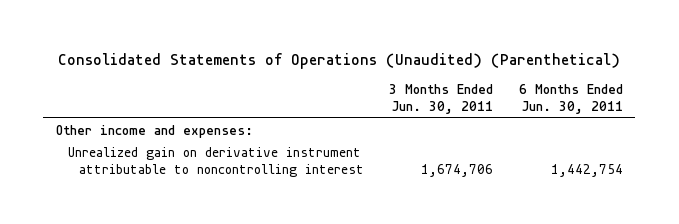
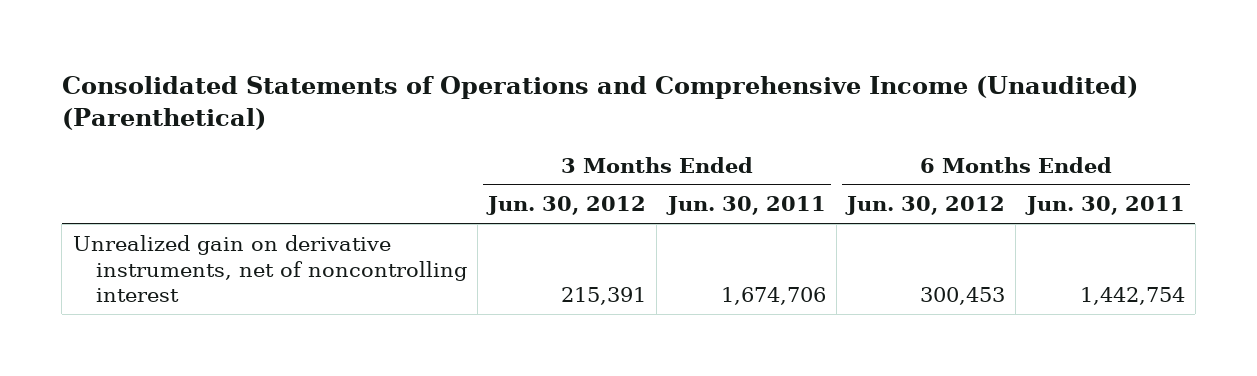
- Consolidated Statements of Operations (Unaudited) (Parenthetical)
+ Consolidated Statements of Operations and Comprehensive Income (Unaudited) (Parenthetical)
- | 3 Months Ended Jun. 30, 2011 | 6 Months Ended Jun. 30, 2011
+ | 3 Months Ended Jun. 30, 2012 | 3 Months Ended Jun. 30, 2011 | 6 Months Ended Jun. 30, 2012 | 6 Months Ended Jun. 30, 2011
- Other income and expenses:
- Unrealized gain on derivative instrument attributable to noncontrolling interest | 1,674,706 | 1,442,754
+ Unrealized gain on derivative instruments, net of noncontrolling interest | 215,391 | 1,674,706 | 300,453 | 1,442,754

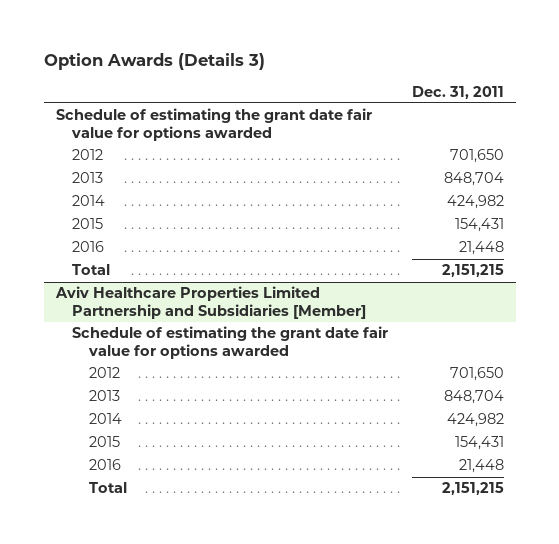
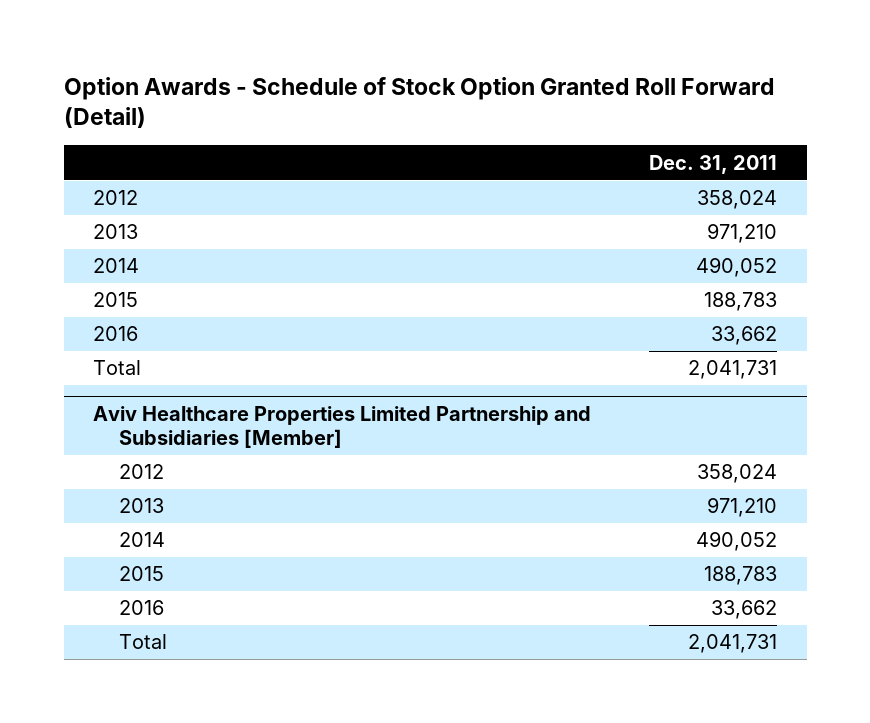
- Option Awards (Details 3)
+ Option Awards - Schedule of Stock Option Granted Roll Forward (Detail)
- Schedule of estimating the grant date fair value for options awarded
- 2012 | 701,650
- 2013 | 848,704
- 2014 | 424,982
- 2015 | 154,431
- 2016 | 21,448
- Total | 2,151,215
+ 2012 | 358,024
+ 2013 | 971,210
+ 2014 | 490,052
+ 2015 | 188,783
+ 2016 | 33,662
+ Total | 2,041,731
@ Aviv Healthcare Properties Limited Partnership and Subsidiaries [Member]
- Schedule of estimating the grant date fair value for options awarded
- 2012 | 701,650
- 2013 | 848,704
- 2014 | 424,982
- 2015 | 154,431
- 2016 | 21,448
- Total | 2,151,215
+ 2012 | 358,024
+ 2013 | 971,210
+ 2014 | 490,052
+ 2015 | 188,783
+ 2016 | 33,662
+ Total | 2,041,731

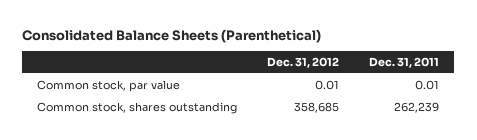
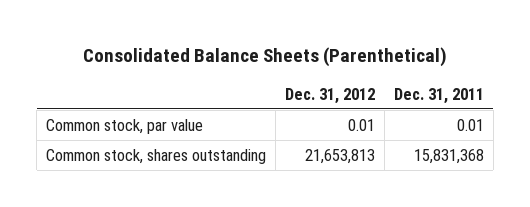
- Common stock, shares outstanding | 358,685 | 262,239
+ Common stock, shares outstanding | 21,653,813 | 15,831,368

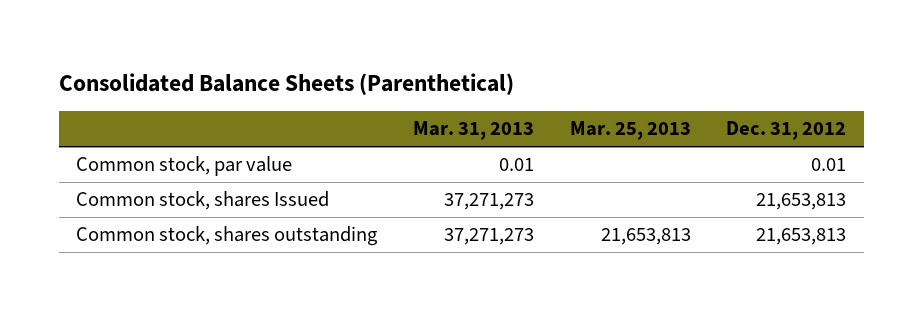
- | Dec. 31, 2012 | Dec. 31, 2011
+ | Mar. 31, 2013 | Mar. 25, 2013 | Dec. 31, 2012
+ Common stock, shares Issued | 37,271,273 | | 21,653,813

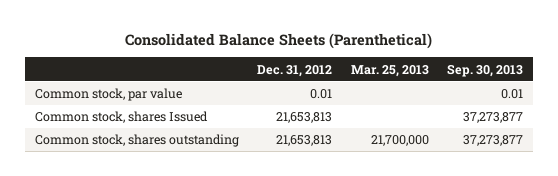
- | Mar. 31, 2013 | Mar. 25, 2013 | Dec. 31, 2012
+ | Dec. 31, 2012 | Mar. 25, 2013 | Sep. 30, 2013
- Common stock, shares outstanding | 37,271,273 | 21,653,813 | 21,653,813
+ Common stock, shares outstanding | 21,653,813 | 21,700,000 | 37,273,877

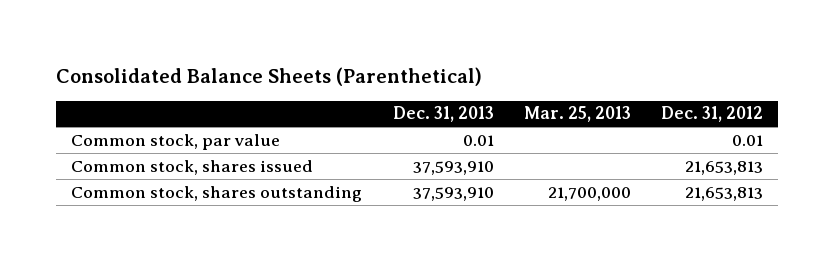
- | Dec. 31, 2012 | Mar. 25, 2013 | Sep. 30, 2013
+ | Dec. 31, 2013 | Mar. 25, 2013 | Dec. 31, 2012
- Common stock, shares Issued | 21,653,813 | | 37,273,877
+ Common stock, shares issued | 37,593,910 | | 21,653,813

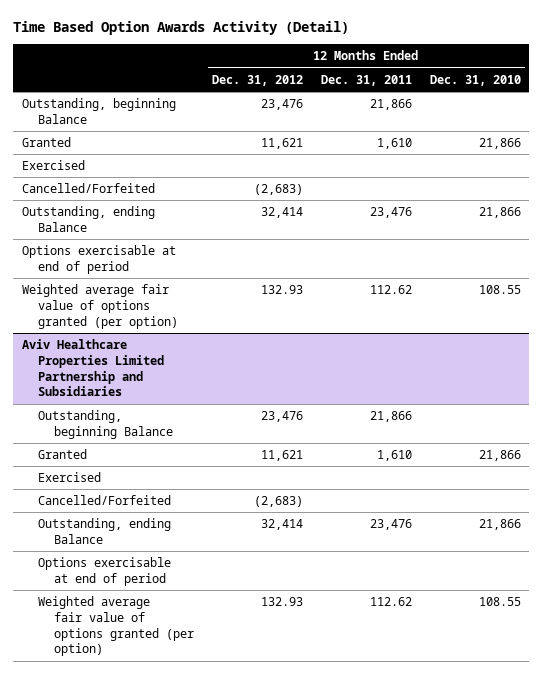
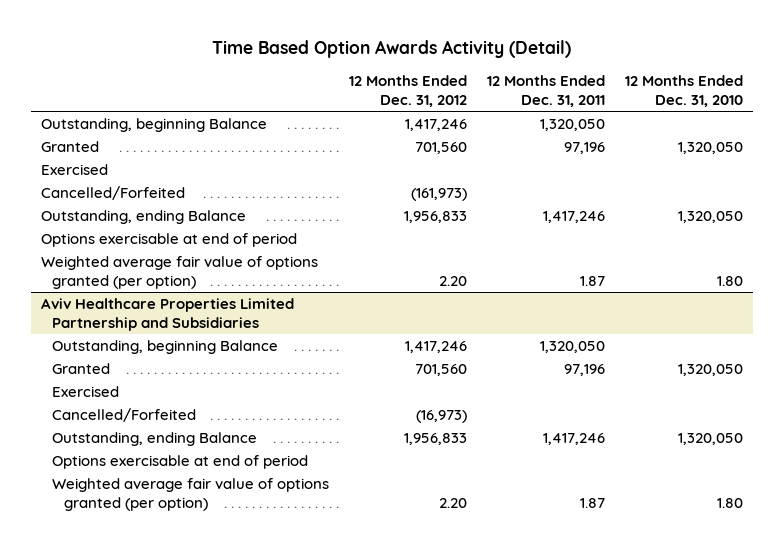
- Outstanding, beginning Balance | 23,476 | 21,866 |
- Granted | 11,621 | 1,610 | 21,866
+ Outstanding, beginning Balance | 1,417,246 | 1,320,050 |
+ Granted | 701,560 | 97,196 | 1,320,050
- Cancelled/Forfeited | (2,683) | |
- Outstanding, ending Balance | 32,414 | 23,476 | 21,866
+ Cancelled/Forfeited | (161,973) | |
+ Outstanding, ending Balance | 1,956,833 | 1,417,246 | 1,320,050
- Weighted average fair value of options granted (per option) | 132.93 | 112.62 | 108.55
+ Weighted average fair value of options granted (per option) | 2.20 | 1.87 | 1.80
@ Aviv Healthcare Properties Limited Partnership and Subsidiaries
- Outstanding, beginning Balance | 23,476 | 21,866 |
- Granted | 11,621 | 1,610 | 21,866
+ Outstanding, beginning Balance | 1,417,246 | 1,320,050 |
+ Granted | 701,560 | 97,196 | 1,320,050
- Cancelled/Forfeited | (2,683) | |
- Outstanding, ending Balance | 32,414 | 23,476 | 21,866
+ Cancelled/Forfeited | (16,973) | |
+ Outstanding, ending Balance | 1,956,833 | 1,417,246 | 1,320,050
- Weighted average fair value of options granted (per option) | 132.93 | 112.62 | 108.55
+ Weighted average fair value of options granted (per option) | 2.20 | 1.87 | 1.80

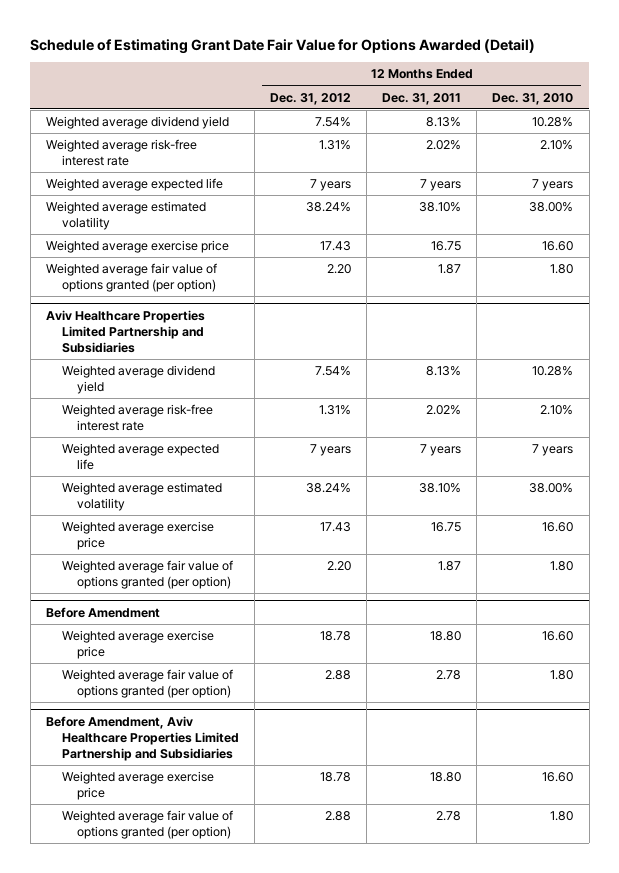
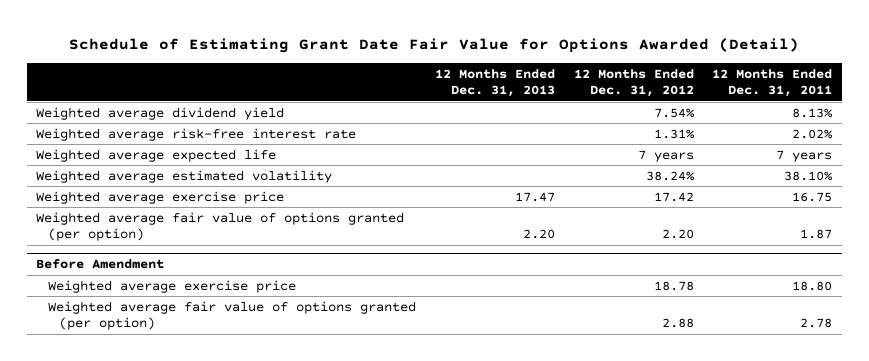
- | 12 Months Ended Dec. 31, 2012 | 12 Months Ended Dec. 31, 2011 | 12 Months Ended Dec. 31, 2010
+ | 12 Months Ended Dec. 31, 2013 | 12 Months Ended Dec. 31, 2012 | 12 Months Ended Dec. 31, 2011
- Weighted average exercise price | 17.43 | 16.75 | 16.60
- Weighted average fair value of options granted (per option) | 2.20 | 1.87 | 1.80
- Aviv Healthcare Properties Limited Partnership and Subsidiaries
- Weighted average dividend yield | 7.54% | 8.13% | 10.28%
- Weighted average risk-free interest rate | 1.31% | 2.02% | 2.10%
- Weighted average expected life | 7 years | 7 years | 7 years
- Weighted average estimated volatility | 38.24% | 38.10% | 38.00%
- Weighted average exercise price | 17.43 | 16.75 | 16.60
+ Weighted average exercise price | 17.47 | 17.42 | 16.75
- Before Amendment, Aviv Healthcare Properties Limited Partnership and Subsidiaries
- Weighted average exercise price | 18.78 | 18.80 | 16.60
- Weighted average fair value of options granted (per option) | 2.88 | 2.78 | 1.80

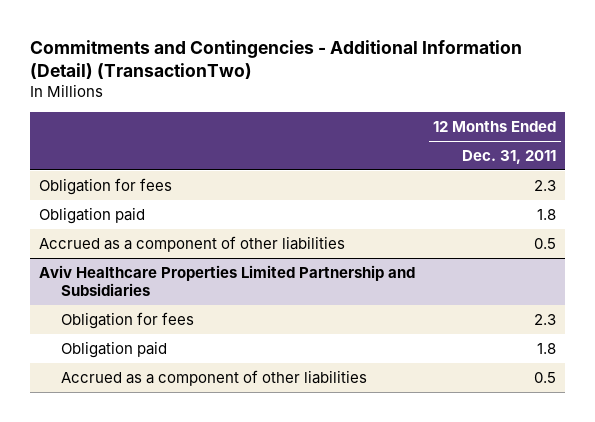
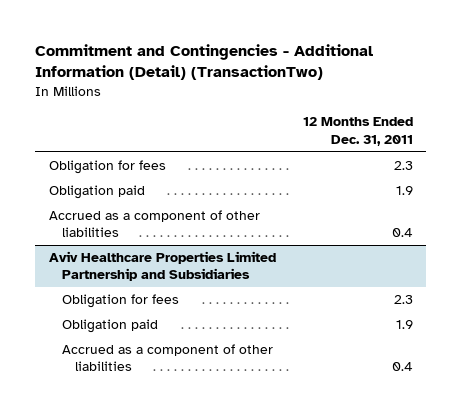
- Commitments and Contingencies - Additional Information (Detail) (TransactionTwo)
+ Commitment and Contingencies - Additional Information (Detail) (TransactionTwo)
- Obligation paid | 1.8
- Accrued as a component of other liabilities | 0.5
+ Obligation paid | 1.9
+ Accrued as a component of other liabilities | 0.4
@ Aviv Healthcare Properties Limited Partnership and Subsidiaries
- Obligation paid | 1.8
- Accrued as a component of other liabilities | 0.5
+ Obligation paid | 1.9
+ Accrued as a component of other liabilities | 0.4

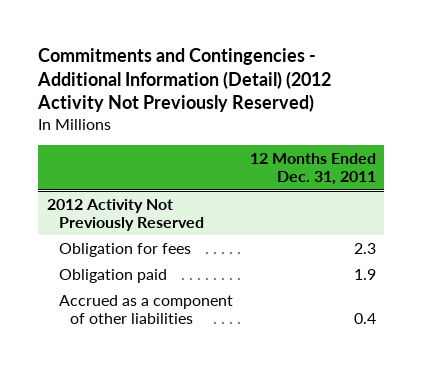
- Commitment and Contingencies - Additional Information (Detail) (TransactionTwo)
+ Commitments and Contingencies - Additional Information (Detail) (2012 Activity Not Previously Reserved)
- Obligation for fees | 2.3
- Obligation paid | 1.9
- Accrued as a component of other liabilities | 0.4
- Aviv Healthcare Properties Limited Partnership and Subsidiaries
+ 2012 Activity Not Previously Reserved

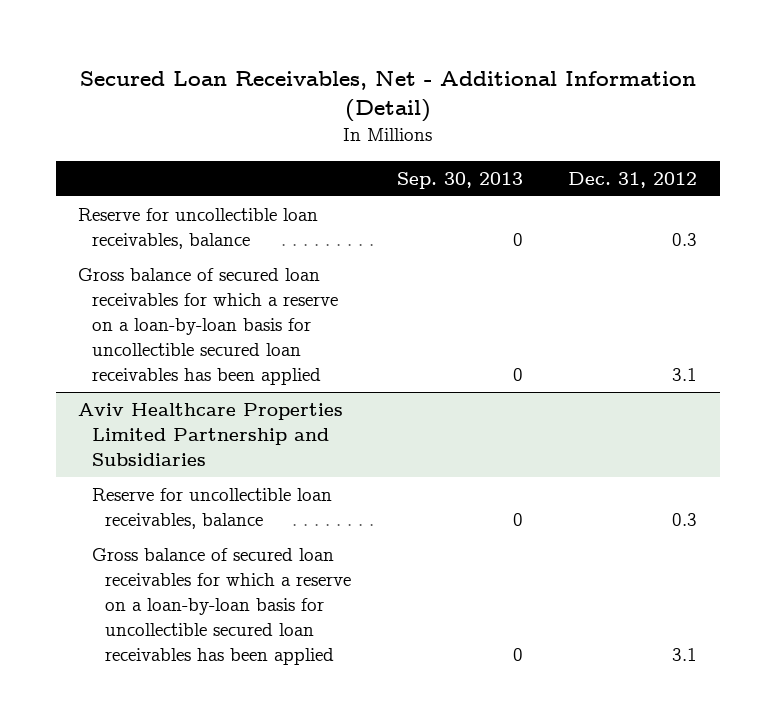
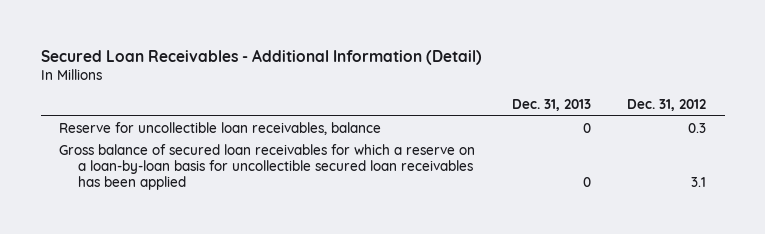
- Secured Loan Receivables, Net - Additional Information (Detail)
+ Secured Loan Receivables - Additional Information (Detail)
- | Sep. 30, 2013 | Dec. 31, 2012
+ | Dec. 31, 2013 | Dec. 31, 2012
- Aviv Healthcare Properties Limited Partnership and Subsidiaries
- Reserve for uncollectible loan receivables, balance | 0 | 0.3
- Gross balance of secured loan receivables for which a reserve on a loan-by-loan basis for uncollectible secured loan receivables has been applied | 0 | 3.1

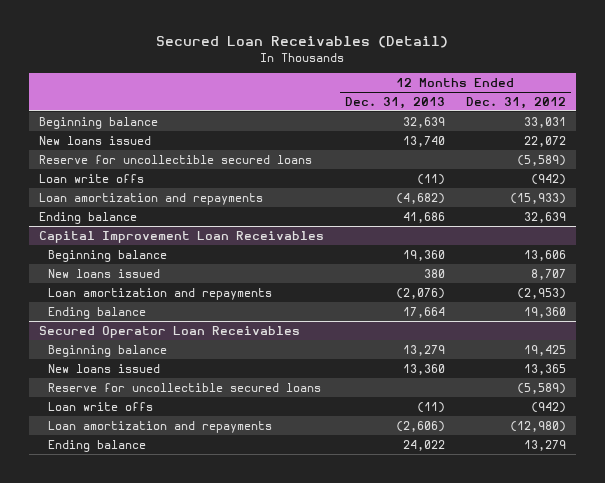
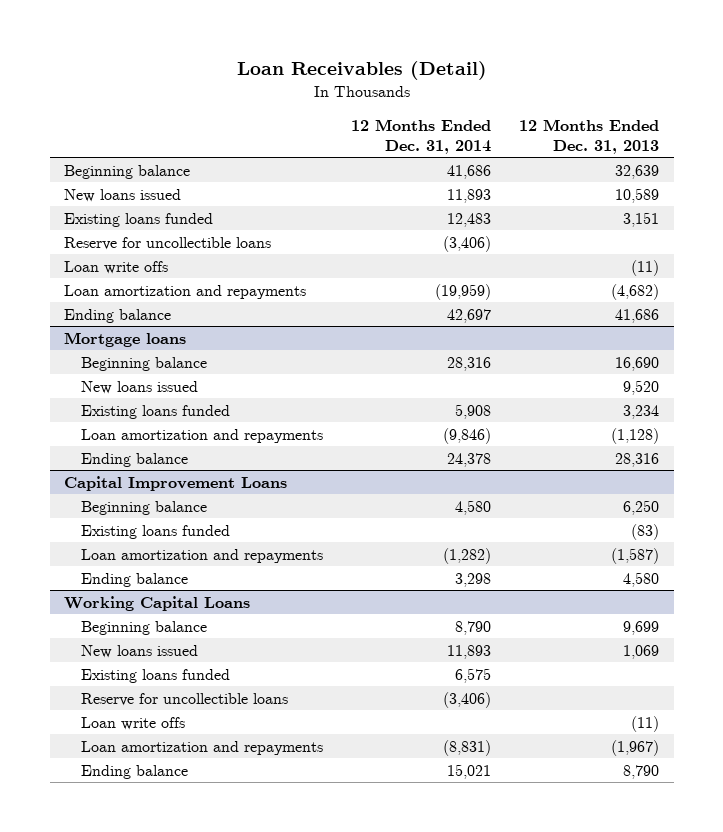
- Secured Loan Receivables (Detail)
+ Loan Receivables (Detail)
- | 12 Months Ended Dec. 31, 2013 | 12 Months Ended Dec. 31, 2012
+ | 12 Months Ended Dec. 31, 2014 | 12 Months Ended Dec. 31, 2013
- New loans issued | 13,740 | 22,072
- Reserve for uncollectible secured loans | | (5,589)
+ New loans issued | 11,893 | 10,589
+ Existing loans funded | 12,483 | 3,151
+ Reserve for uncollectible loans | (3,406) |
- Capital Improvement Loan Receivables
- Beginning balance | 19,360 | 13,606
- New loans issued | 380 | 8,707
- Loan amortization and repayments | (2,076) | (2,953)
- Ending balance | 17,664 | 19,360
- Secured Operator Loan Receivables
- Beginning balance | 13,279 | 19,425
- New loans issued | 13,360 | 13,365
- Reserve for uncollectible secured loans | | (5,589)
+ Mortgage loans
+ Beginning balance | 28,316 | 16,690
+ New loans issued | | 9,520
+ Existing loans funded | 5,908 | 3,234
+ Loan amortization and repayments | (9,846) | (1,128)
+ Ending balance | 24,378 | 28,316
+ Capital Improvement Loans
+ Beginning balance | 4,580 | 6,250
+ Existing loans funded | | (83)
+ Loan amortization and repayments | (1,282) | (1,587)
+ Ending balance | 3,298 | 4,580
+ Working Capital Loans
+ Beginning balance | 8,790 | 9,699
+ New loans issued | 11,893 | 1,069
+ Existing loans funded | 6,575 |
+ Reserve for uncollectible loans | (3,406) |
- Loan amortization and repayments | (2,606) | (12,980)
- Ending balance | 24,022 | 13,279
+ Loan amortization and repayments | (8,831) | (1,967)
+ Ending balance | 15,021 | 8,790

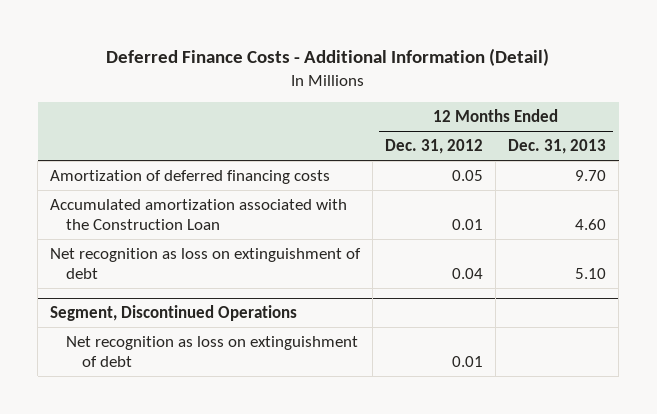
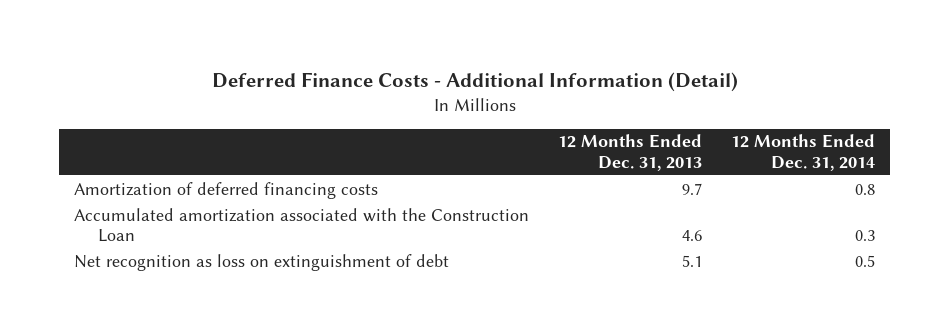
- | 12 Months Ended Dec. 31, 2012 | 12 Months Ended Dec. 31, 2013
+ | 12 Months Ended Dec. 31, 2013 | 12 Months Ended Dec. 31, 2014
- Amortization of deferred financing costs | 0.05 | 9.70
- Accumulated amortization associated with the Construction Loan | 0.01 | 4.60
- Net recognition as loss on extinguishment of debt | 0.04 | 5.10
- Segment, Discontinued Operations
- Net recognition as loss on extinguishment of debt | 0.01 |
+ Amortization of deferred financing costs | 9.7 | 0.8
+ Accumulated amortization associated with the Construction Loan | 4.6 | 0.3
+ Net recognition as loss on extinguishment of debt | 5.1 | 0.5

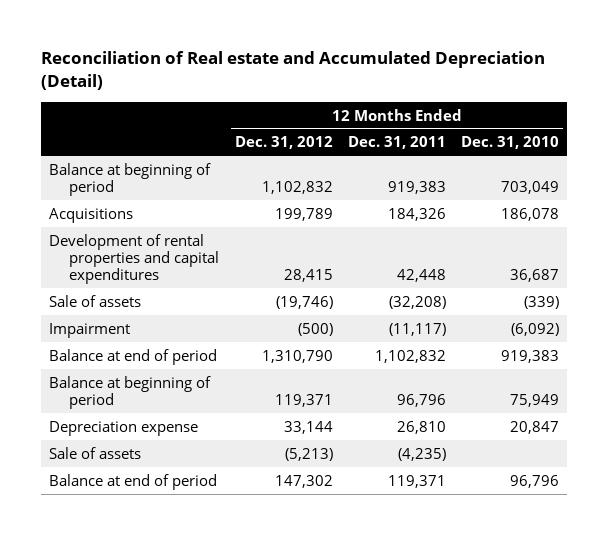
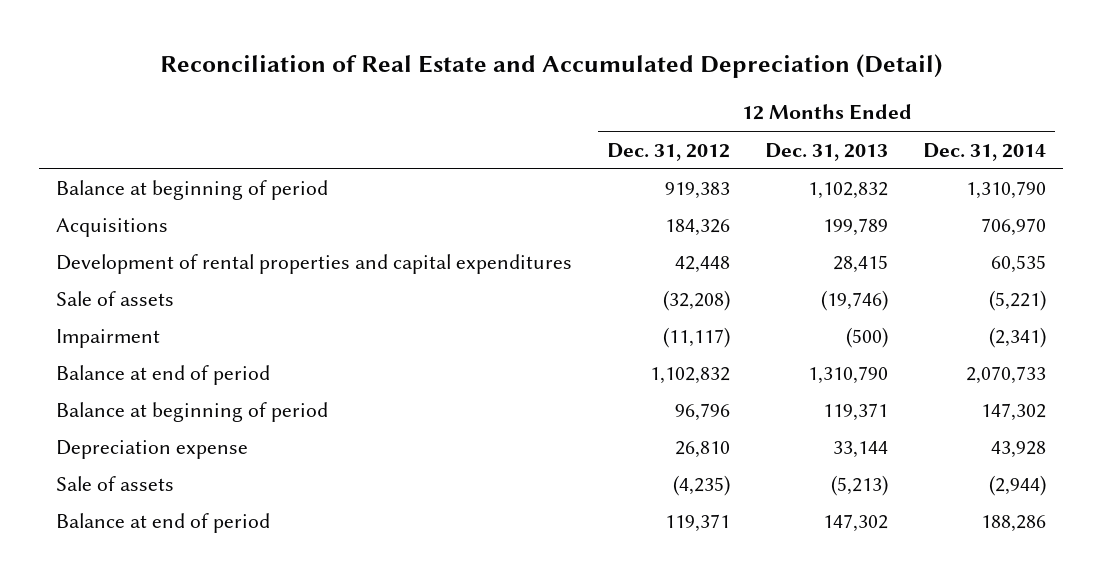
- Reconciliation of Real estate and Accumulated Depreciation (Detail)
+ Reconciliation of Real Estate and Accumulated Depreciation (Detail)
- | 12 Months Ended Dec. 31, 2012 | 12 Months Ended Dec. 31, 2011 | 12 Months Ended Dec. 31, 2010
+ | 12 Months Ended Dec. 31, 2012 | 12 Months Ended Dec. 31, 2013 | 12 Months Ended Dec. 31, 2014
- Balance at beginning of period | 1,102,832 | 919,383 | 703,049
- Acquisitions | 199,789 | 184,326 | 186,078
- Development of rental properties and capital expenditures | 28,415 | 42,448 | 36,687
- Sale of assets | (19,746) | (32,208) | (339)
- Impairment | (500) | (11,117) | (6,092)
- Balance at end of period | 1,310,790 | 1,102,832 | 919,383
- Balance at beginning of period | 119,371 | 96,796 | 75,949
- Depreciation expense | 33,144 | 26,810 | 20,847
- Sale of assets | (5,213) | (4,235) |
- Balance at end of period | 147,302 | 119,371 | 96,796
+ Balance at beginning of period | 919,383 | 1,102,832 | 1,310,790
+ Acquisitions | 184,326 | 199,789 | 706,970
+ Development of rental properties and capital expenditures | 42,448 | 28,415 | 60,535
+ Sale of assets | (32,208) | (19,746) | (5,221)
+ Impairment | (11,117) | (500) | (2,341)
+ Balance at end of period | 1,102,832 | 1,310,790 | 2,070,733
+ Balance at beginning of period | 96,796 | 119,371 | 147,302
+ Depreciation expense | 26,810 | 33,144 | 43,928
+ Sale of assets | (4,235) | (5,213) | (2,944)
+ Balance at end of period | 119,371 | 147,302 | 188,286

